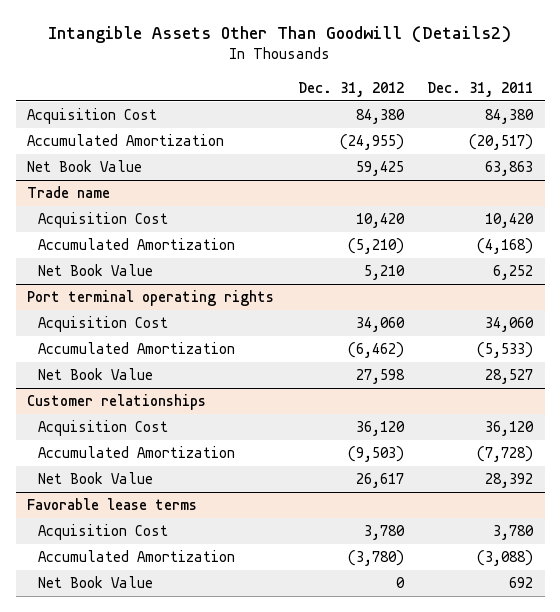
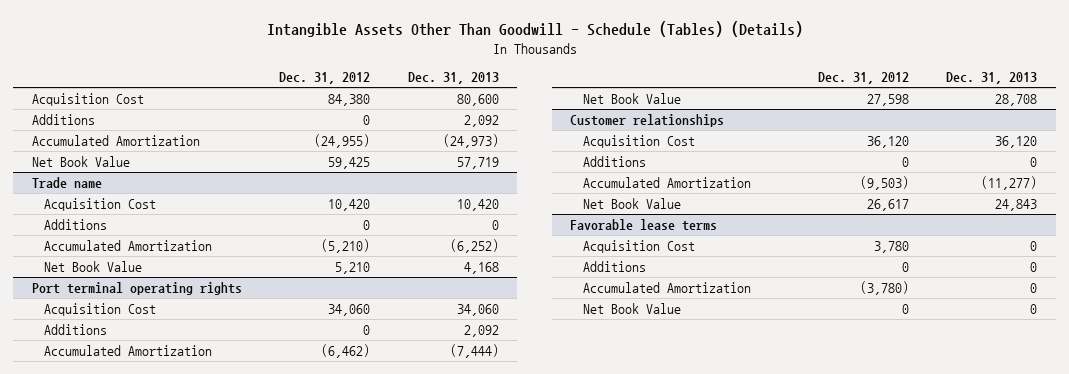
- Intangible Assets Other Than Goodwill (Details2)
+ Intangible Assets Other Than Goodwill - Schedule (Tables) (Details)
- | Dec. 31, 2012 | Dec. 31, 2011
+ | Dec. 31, 2012 | Dec. 31, 2013
+ Additions | 0 | 2,092
@ Trade name
+ Additions | 0 | 0
@ Port terminal operating rights
+ Additions | 0 | 2,092
@ Customer relationships
+ Additions | 0 | 0
@ Favorable lease terms
+ Additions | 0 | 0

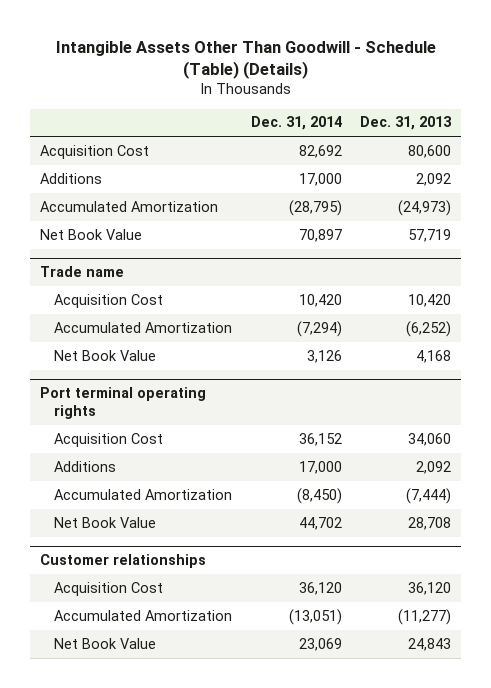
- Intangible Assets Other Than Goodwill - Schedule (Tables) (Details)
+ Intangible Assets Other Than Goodwill - Schedule (Table) (Details)
- | Dec. 31, 2012 | Dec. 31, 2013
+ | Dec. 31, 2014 | Dec. 31, 2013
@ Trade name
- Additions | 0 | 0
@ Customer relationships
- Additions | 0 | 0
- Favorable lease terms
- Acquisition Cost | 3,780 | 0
- Additions | 0 | 0
- Accumulated Amortization | (3,780) | 0
- Net Book Value | 0 | 0

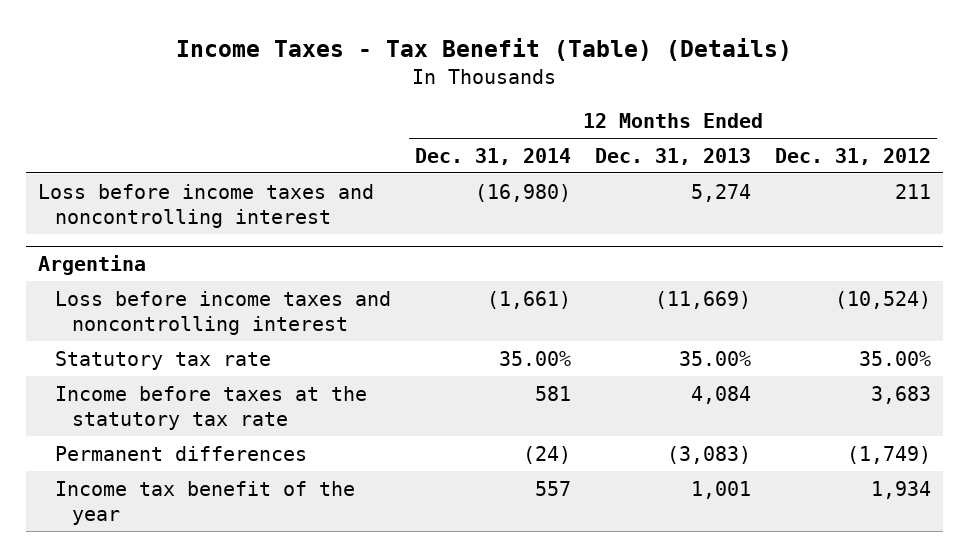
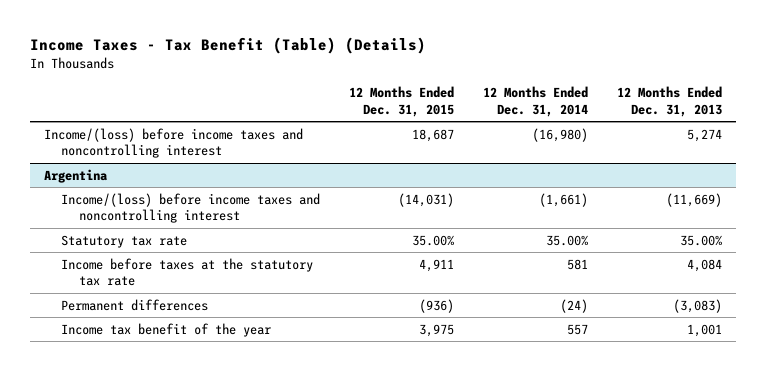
- | 12 Months Ended Dec. 31, 2014 | 12 Months Ended Dec. 31, 2013 | 12 Months Ended Dec. 31, 2012
+ | 12 Months Ended Dec. 31, 2015 | 12 Months Ended Dec. 31, 2014 | 12 Months Ended Dec. 31, 2013
- Loss before income taxes and noncontrolling interest | (16,980) | 5,274 | 211
+ Income/(loss) before income taxes and noncontrolling interest | 18,687 | (16,980) | 5,274
@ Argentina
- Loss before income taxes and noncontrolling interest | (1,661) | (11,669) | (10,524)
+ Income/(loss) before income taxes and noncontrolling interest | (14,031) | (1,661) | (11,669)

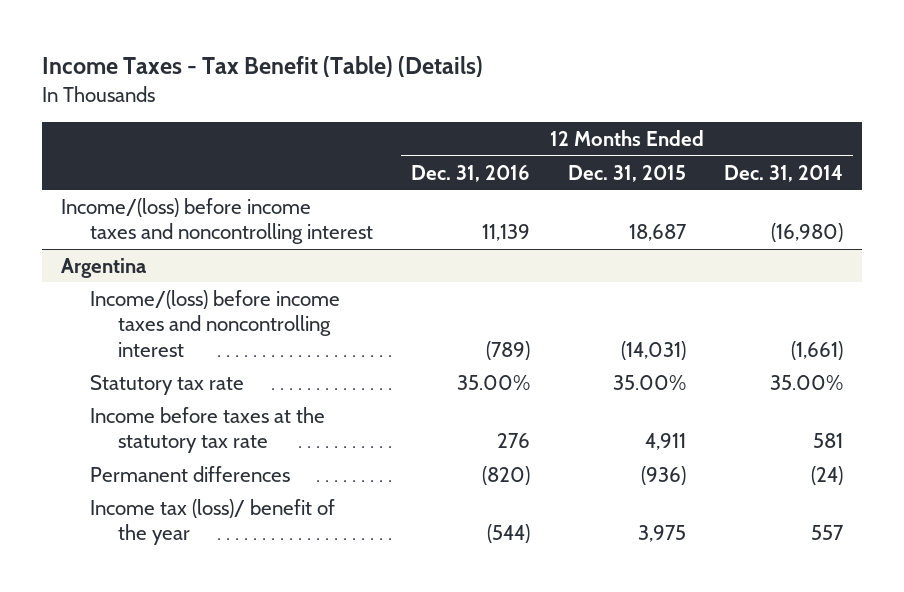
- | 12 Months Ended Dec. 31, 2015 | 12 Months Ended Dec. 31, 2014 | 12 Months Ended Dec. 31, 2013
+ | 12 Months Ended Dec. 31, 2016 | 12 Months Ended Dec. 31, 2015 | 12 Months Ended Dec. 31, 2014
@ Argentina
- Income tax benefit of the year | 3,975 | 557 | 1,001
+ Income tax (loss)/ benefit of the year | (544) | 3,975 | 557

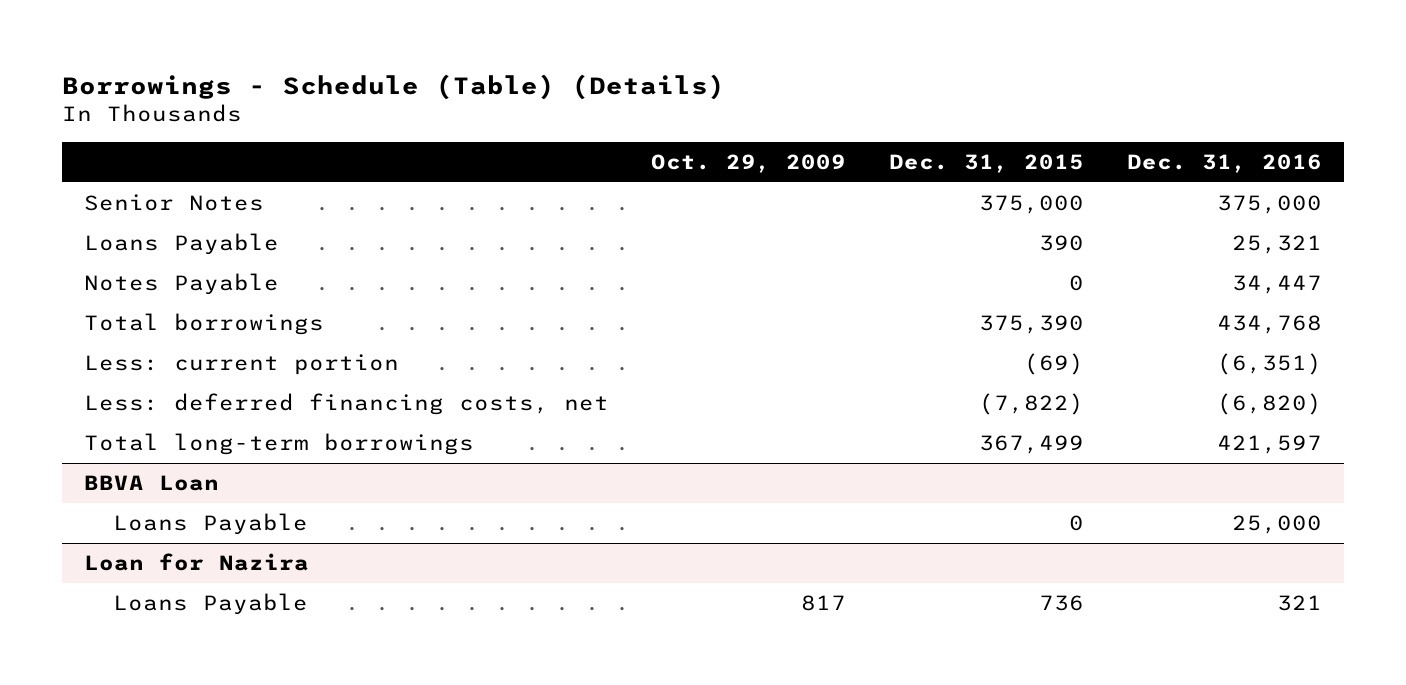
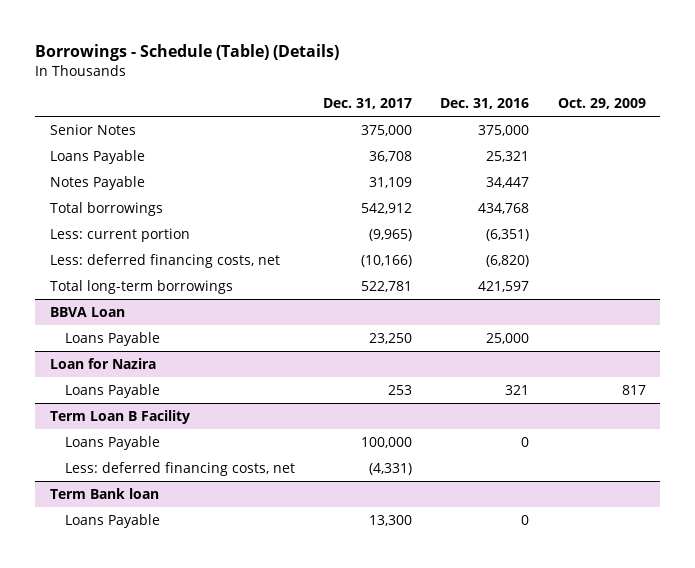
- | Oct. 29, 2009 | Dec. 31, 2015 | Dec. 31, 2016
+ | Dec. 31, 2017 | Dec. 31, 2016 | Oct. 29, 2009
+ Term Loan B Facility
+ Loans Payable | 100,000 | 0 |
+ Less: deferred financing costs, net | (4,331) | |
+ Term Bank loan
+ Loans Payable | 13,300 | 0 |

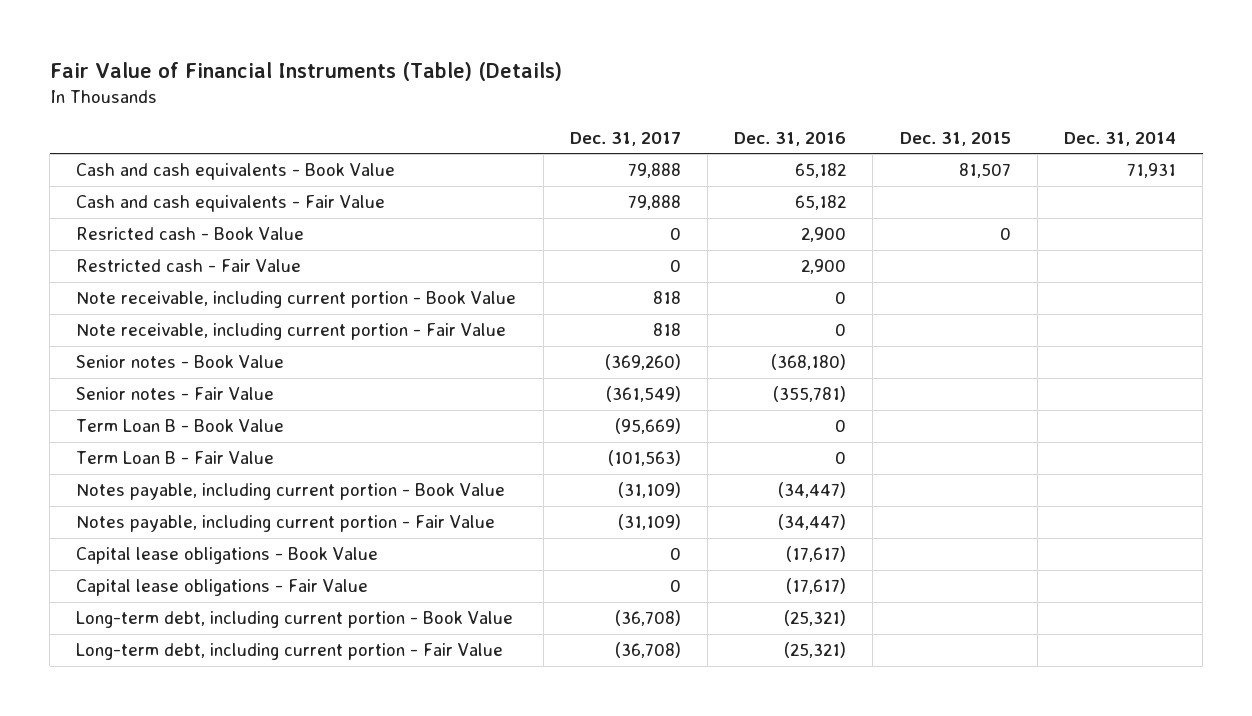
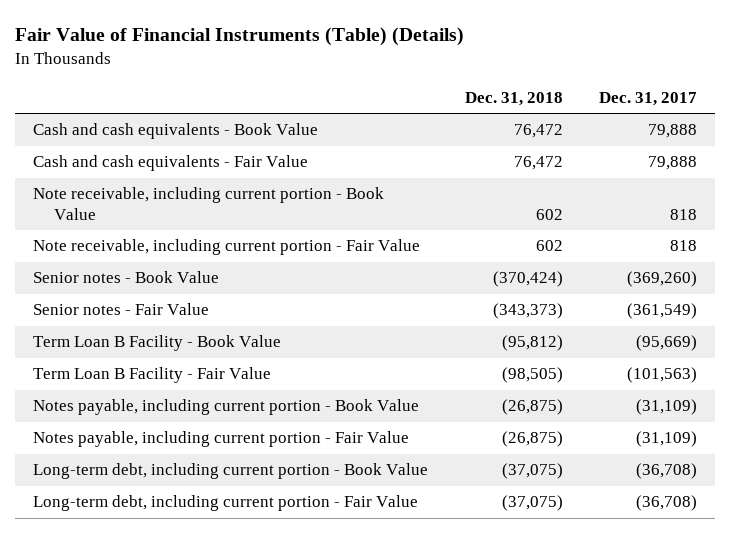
- | Dec. 31, 2017 | Dec. 31, 2016 | Dec. 31, 2015 | Dec. 31, 2014
+ | Dec. 31, 2018 | Dec. 31, 2017
- Resricted cash - Book Value | 0 | 2,900 | 0 |
- Restricted cash - Fair Value | 0 | 2,900 | |
- Term Loan B - Book Value | (95,669) | 0 | |
- Term Loan B - Fair Value | (101,563) | 0 | |
+ Term Loan B Facility - Book Value | (95,812) | (95,669)
+ Term Loan B Facility - Fair Value | (98,505) | (101,563)
- Capital lease obligations - Book Value | 0 | (17,617) | |
- Capital lease obligations - Fair Value | 0 | (17,617) | |

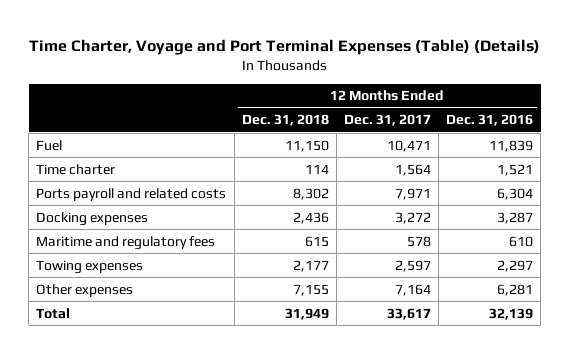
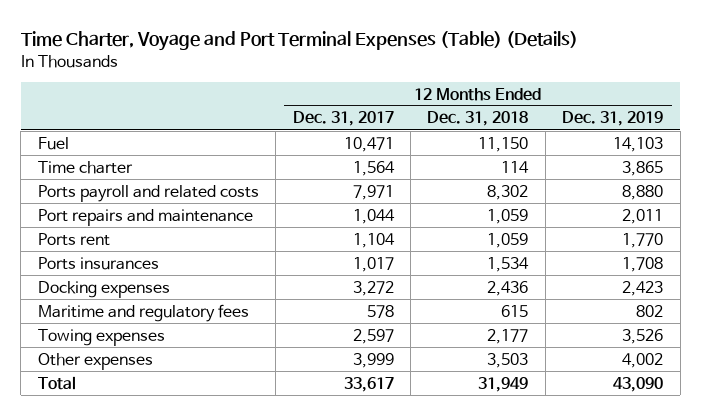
- | 12 Months Ended Dec. 31, 2018 | 12 Months Ended Dec. 31, 2017 | 12 Months Ended Dec. 31, 2016
+ | 12 Months Ended Dec. 31, 2017 | 12 Months Ended Dec. 31, 2018 | 12 Months Ended Dec. 31, 2019
+ Port repairs and maintenance | 1,044 | 1,059 | 2,011
+ Ports rent | 1,104 | 1,059 | 1,770
+ Ports insurances | 1,017 | 1,534 | 1,708
- Other expenses | 7,155 | 7,164 | 6,281
+ Other expenses | 3,999 | 3,503 | 4,002

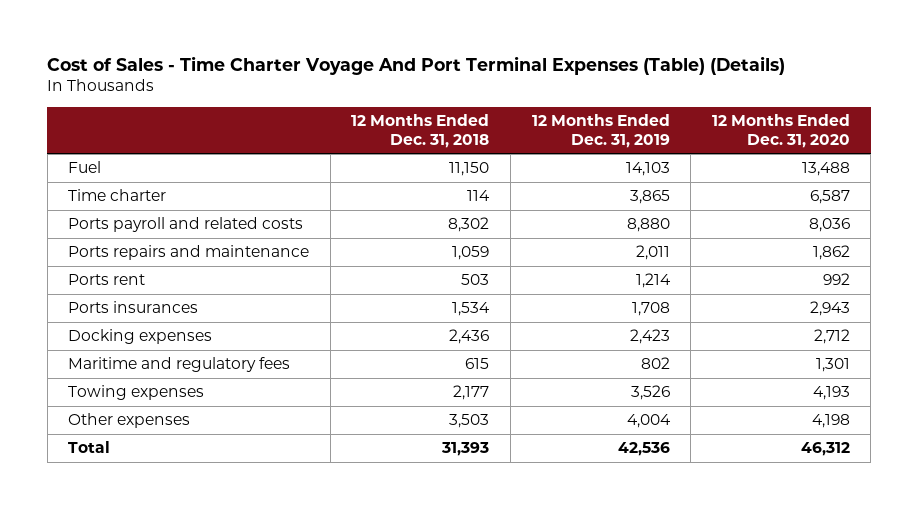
- Time Charter, Voyage and Port Terminal Expenses (Table) (Details)
+ Cost of Sales - Time Charter Voyage And Port Terminal Expenses (Table) (Details)
- | 12 Months Ended Dec. 31, 2017 | 12 Months Ended Dec. 31, 2018 | 12 Months Ended Dec. 31, 2019
+ | 12 Months Ended Dec. 31, 2018 | 12 Months Ended Dec. 31, 2019 | 12 Months Ended Dec. 31, 2020
- Port repairs and maintenance | 1,044 | 1,059 | 2,011
- Ports rent | 1,104 | 1,059 | 1,770
+ Ports repairs and maintenance | 1,059 | 2,011 | 1,862
+ Ports rent | 503 | 1,214 | 992
- Other expenses | 3,999 | 3,503 | 4,002
- Total | 33,617 | 31,949 | 43,090
+ Other expenses | 3,503 | 4,004 | 4,198
+ Total | 31,393 | 42,536 | 46,312

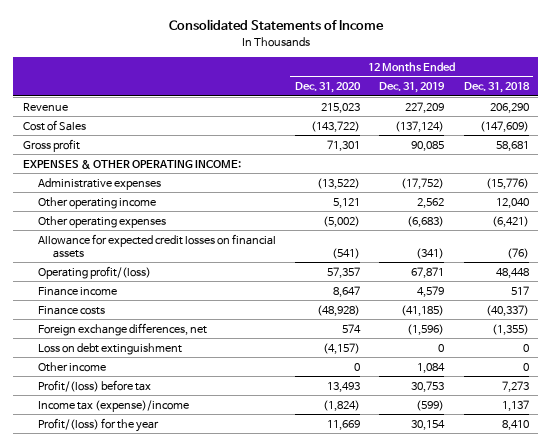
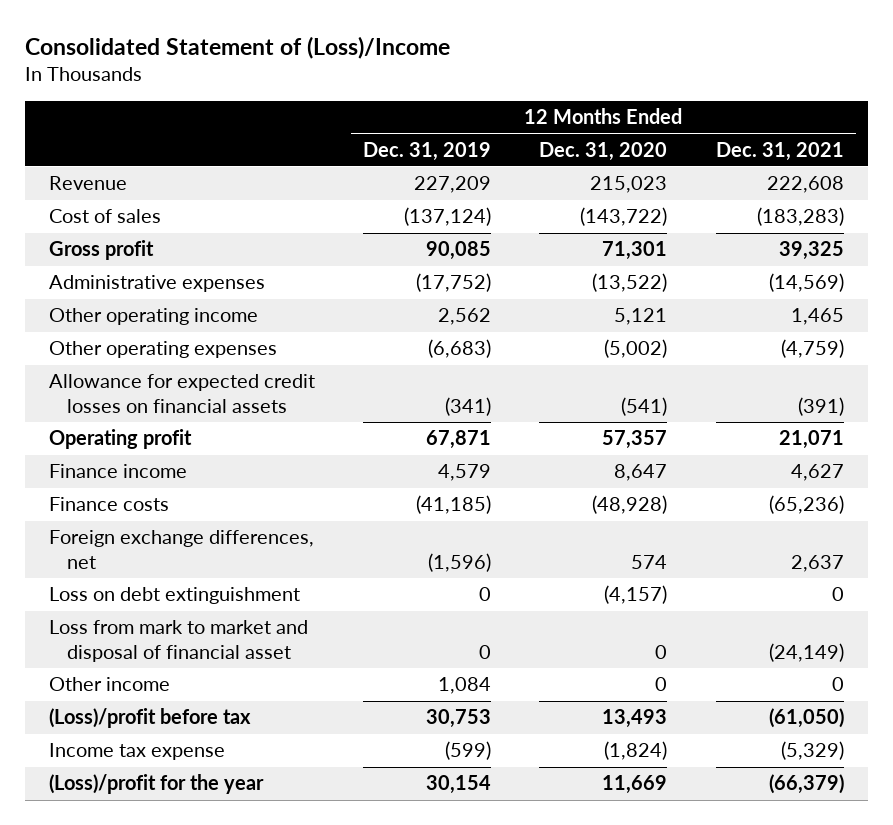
- Consolidated Statements of Income
+ Consolidated Statement of (Loss)/Income
- | 12 Months Ended Dec. 31, 2020 | 12 Months Ended Dec. 31, 2019 | 12 Months Ended Dec. 31, 2018
+ | 12 Months Ended Dec. 31, 2019 | 12 Months Ended Dec. 31, 2020 | 12 Months Ended Dec. 31, 2021
- Cost of Sales | (143,722) | (137,124) | (147,609)
+ Cost of sales | (137,124) | (143,722) | (183,283)
- EXPENSES & OTHER OPERATING INCOME:
- Operating profit/(loss) | 57,357 | 67,871 | 48,448
+ Operating profit | 67,871 | 57,357 | 21,071
+ Loss from mark to market and disposal of financial asset | 0 | 0 | (24,149)
- Profit/(loss) before tax | 13,493 | 30,753 | 7,273
- Income tax (expense)/income | (1,824) | (599) | 1,137
- Profit/(loss) for the year | 11,669 | 30,154 | 8,410
+ (Loss)/profit before tax | 30,753 | 13,493 | (61,050)
+ Income tax expense | (599) | (1,824) | (5,329)
+ (Loss)/profit for the year | 30,154 | 11,669 | (66,379)

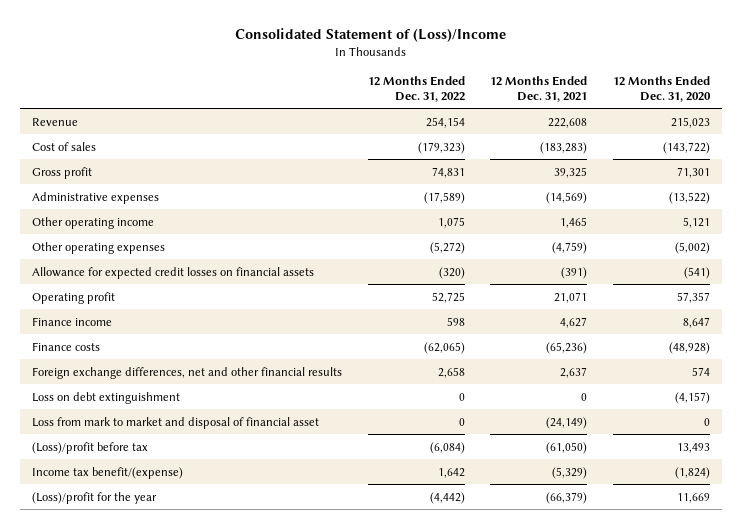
- | 12 Months Ended Dec. 31, 2019 | 12 Months Ended Dec. 31, 2020 | 12 Months Ended Dec. 31, 2021
+ | 12 Months Ended Dec. 31, 2022 | 12 Months Ended Dec. 31, 2021 | 12 Months Ended Dec. 31, 2020
- Foreign exchange differences, net | (1,596) | 574 | 2,637
+ Foreign exchange differences, net and other financial results | 2,658 | 2,637 | 574
- Other income | 1,084 | 0 | 0
- Income tax expense | (599) | (1,824) | (5,329)
+ Income tax benefit/(expense) | 1,642 | (5,329) | (1,824)

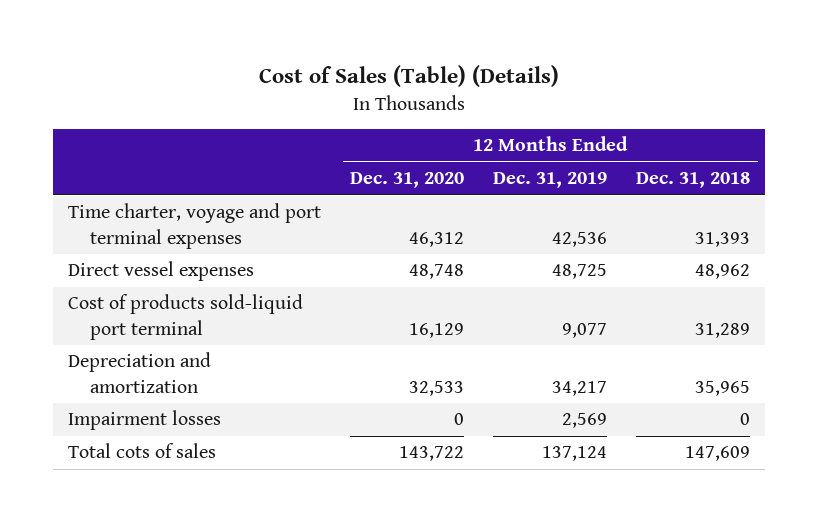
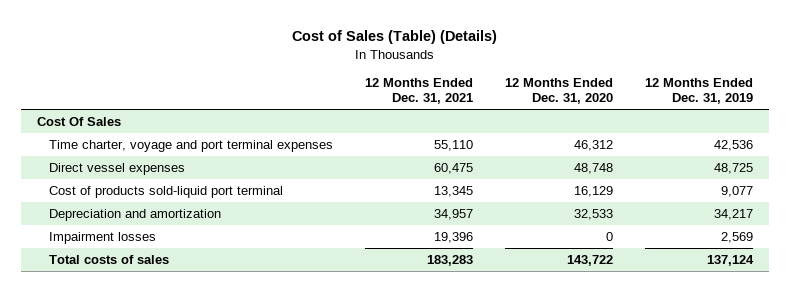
- | 12 Months Ended Dec. 31, 2020 | 12 Months Ended Dec. 31, 2019 | 12 Months Ended Dec. 31, 2018
+ | 12 Months Ended Dec. 31, 2021 | 12 Months Ended Dec. 31, 2020 | 12 Months Ended Dec. 31, 2019
+ Cost Of Sales
- Total cots of sales | 143,722 | 137,124 | 147,609
+ Total costs of sales | 183,283 | 143,722 | 137,124

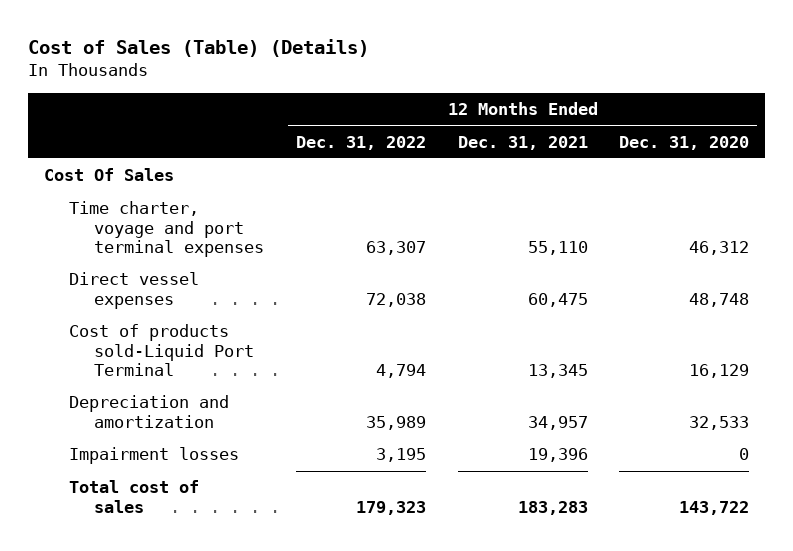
- | 12 Months Ended Dec. 31, 2021 | 12 Months Ended Dec. 31, 2020 | 12 Months Ended Dec. 31, 2019
+ | 12 Months Ended Dec. 31, 2022 | 12 Months Ended Dec. 31, 2021 | 12 Months Ended Dec. 31, 2020
- Cost of products sold-liquid port terminal | 13,345 | 16,129 | 9,077
+ Cost of products sold-Liquid Port Terminal | 4,794 | 13,345 | 16,129
- Total costs of sales | 183,283 | 143,722 | 137,124
+ Total cost of sales | 179,323 | 183,283 | 143,722

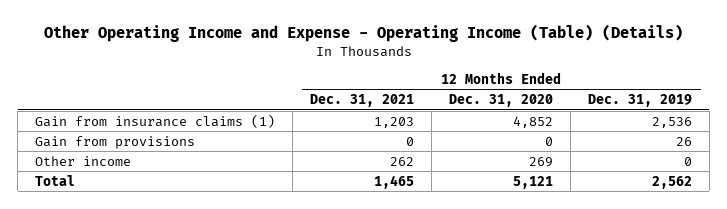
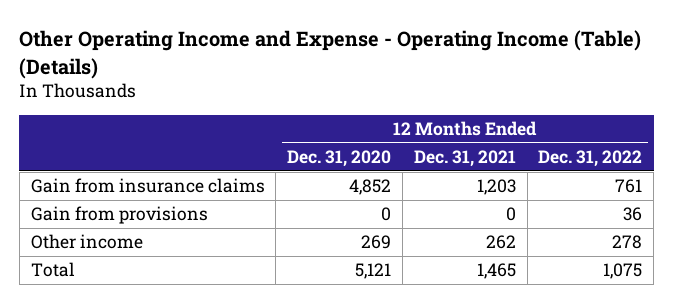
- | 12 Months Ended Dec. 31, 2021 | 12 Months Ended Dec. 31, 2020 | 12 Months Ended Dec. 31, 2019
+ | 12 Months Ended Dec. 31, 2020 | 12 Months Ended Dec. 31, 2021 | 12 Months Ended Dec. 31, 2022
- Gain from insurance claims (1) | 1,203 | 4,852 | 2,536
+ Gain from insurance claims | 4,852 | 1,203 | 761

